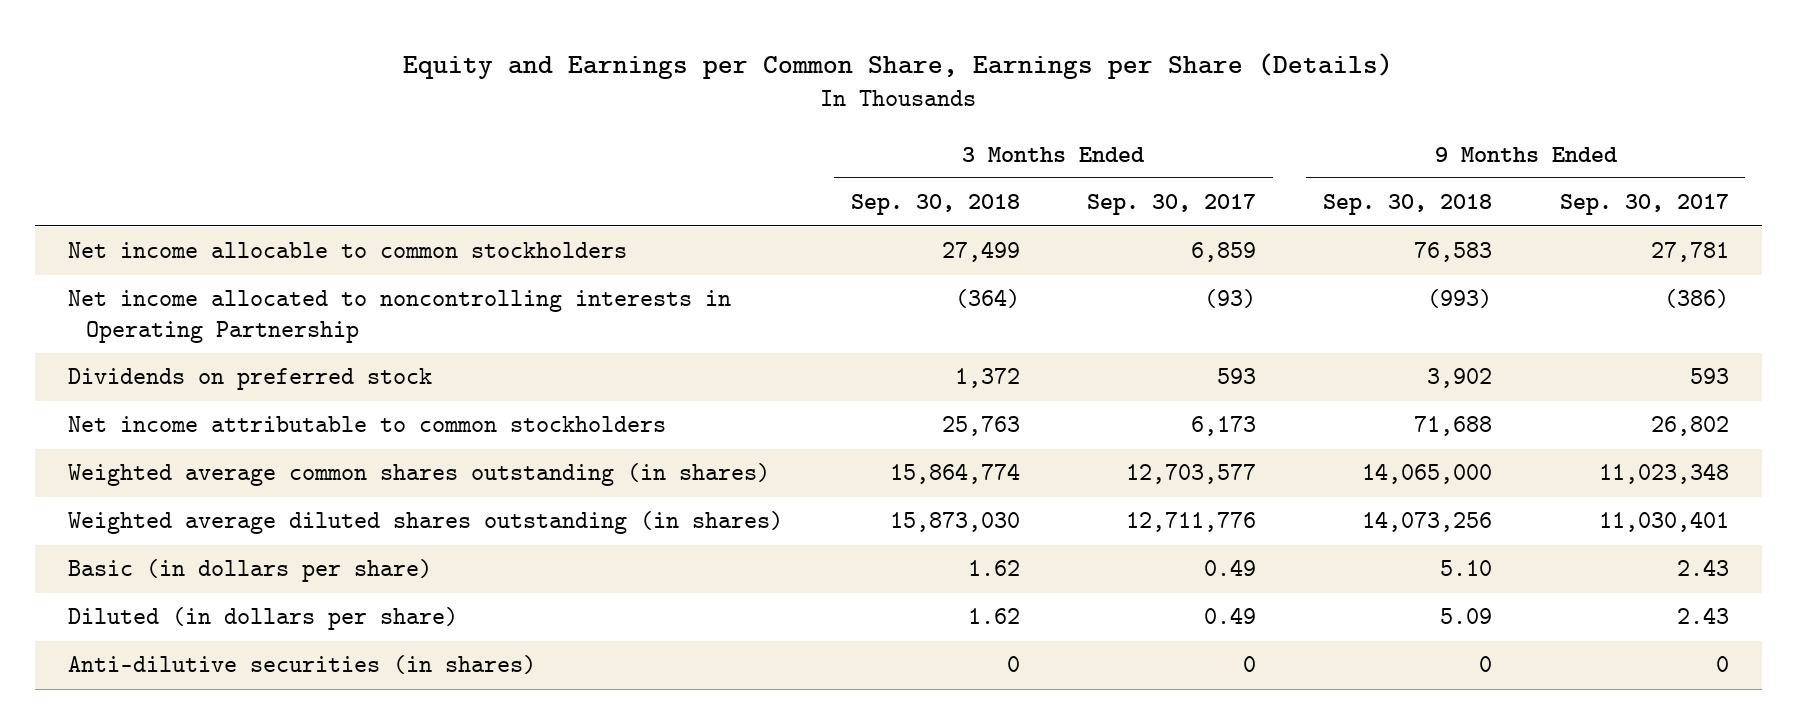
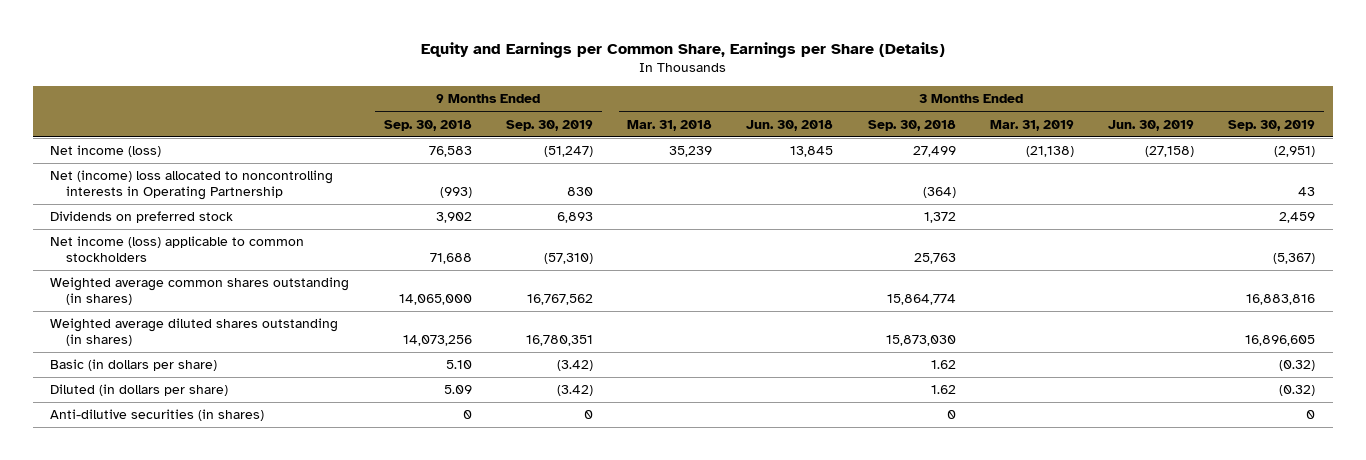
- | 3 Months Ended Sep. 30, 2018 | 3 Months Ended Sep. 30, 2017 | 9 Months Ended Sep. 30, 2018 | 9 Months Ended Sep. 30, 2017
+ | 9 Months Ended Sep. 30, 2018 | 9 Months Ended Sep. 30, 2019 | 3 Months Ended Mar. 31, 2018 | 3 Months Ended Jun. 30, 2018 | 3 Months Ended Sep. 30, 2018 | 3 Months Ended Mar. 31, 2019 | 3 Months Ended Jun. 30, 2019 | 3 Months Ended Sep. 30, 2019
- Net income allocable to common stockholders | 27,499 | 6,859 | 76,583 | 27,781
- Net income allocated to noncontrolling interests in Operating Partnership | (364) | (93) | (993) | (386)
+ Net income (loss) | 76,583 | (51,247) | 35,239 | 13,845 | 27,499 | (21,138) | (27,158) | (2,951)
+ Net (income) loss allocated to noncontrolling interests in Operating Partnership | (993) | 830 | | | (364) | | | 43
- Net income attributable to common stockholders | 25,763 | 6,173 | 71,688 | 26,802
+ Net income (loss) applicable to common stockholders | 71,688 | (57,310) | | | 25,763 | | | (5,367)

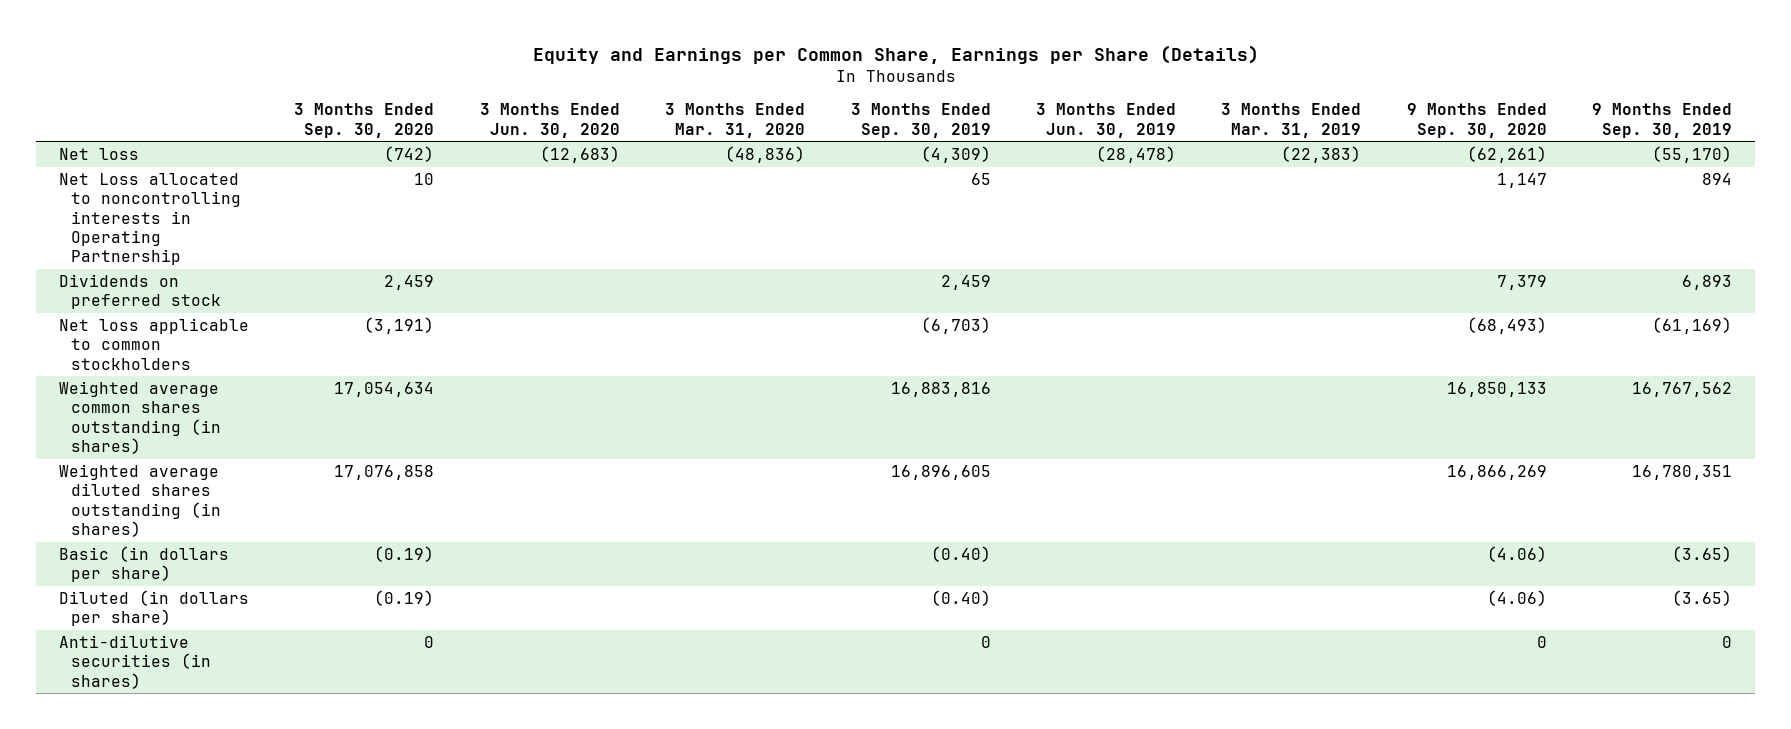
- | 9 Months Ended Sep. 30, 2018 | 9 Months Ended Sep. 30, 2019 | 3 Months Ended Mar. 31, 2018 | 3 Months Ended Jun. 30, 2018 | 3 Months Ended Sep. 30, 2018 | 3 Months Ended Mar. 31, 2019 | 3 Months Ended Jun. 30, 2019 | 3 Months Ended Sep. 30, 2019
+ | 3 Months Ended Sep. 30, 2020 | 3 Months Ended Jun. 30, 2020 | 3 Months Ended Mar. 31, 2020 | 3 Months Ended Sep. 30, 2019 | 3 Months Ended Jun. 30, 2019 | 3 Months Ended Mar. 31, 2019 | 9 Months Ended Sep. 30, 2020 | 9 Months Ended Sep. 30, 2019
- Net income (loss) | 76,583 | (51,247) | 35,239 | 13,845 | 27,499 | (21,138) | (27,158) | (2,951)
- Net (income) loss allocated to noncontrolling interests in Operating Partnership | (993) | 830 | | | (364) | | | 43
+ Net loss | (742) | (12,683) | (48,836) | (4,309) | (28,478) | (22,383) | (62,261) | (55,170)
+ Net Loss allocated to noncontrolling interests in Operating Partnership | 10 | | | 65 | | | 1,147 | 894
- Net income (loss) applicable to common stockholders | 71,688 | (57,310) | | | 25,763 | | | (5,367)
+ Net loss applicable to common stockholders | (3,191) | | | (6,703) | | | (68,493) | (61,169)
- Basic (in dollars per share) | 5.10 | (3.42) | | | 1.62 | | | (0.32)
- Diluted (in dollars per share) | 5.09 | (3.42) | | | 1.62 | | | (0.32)
+ Basic (in dollars per share) | (0.19) | | | (0.40) | | | (4.06) | (3.65)
+ Diluted (in dollars per share) | (0.19) | | | (0.40) | | | (4.06) | (3.65)

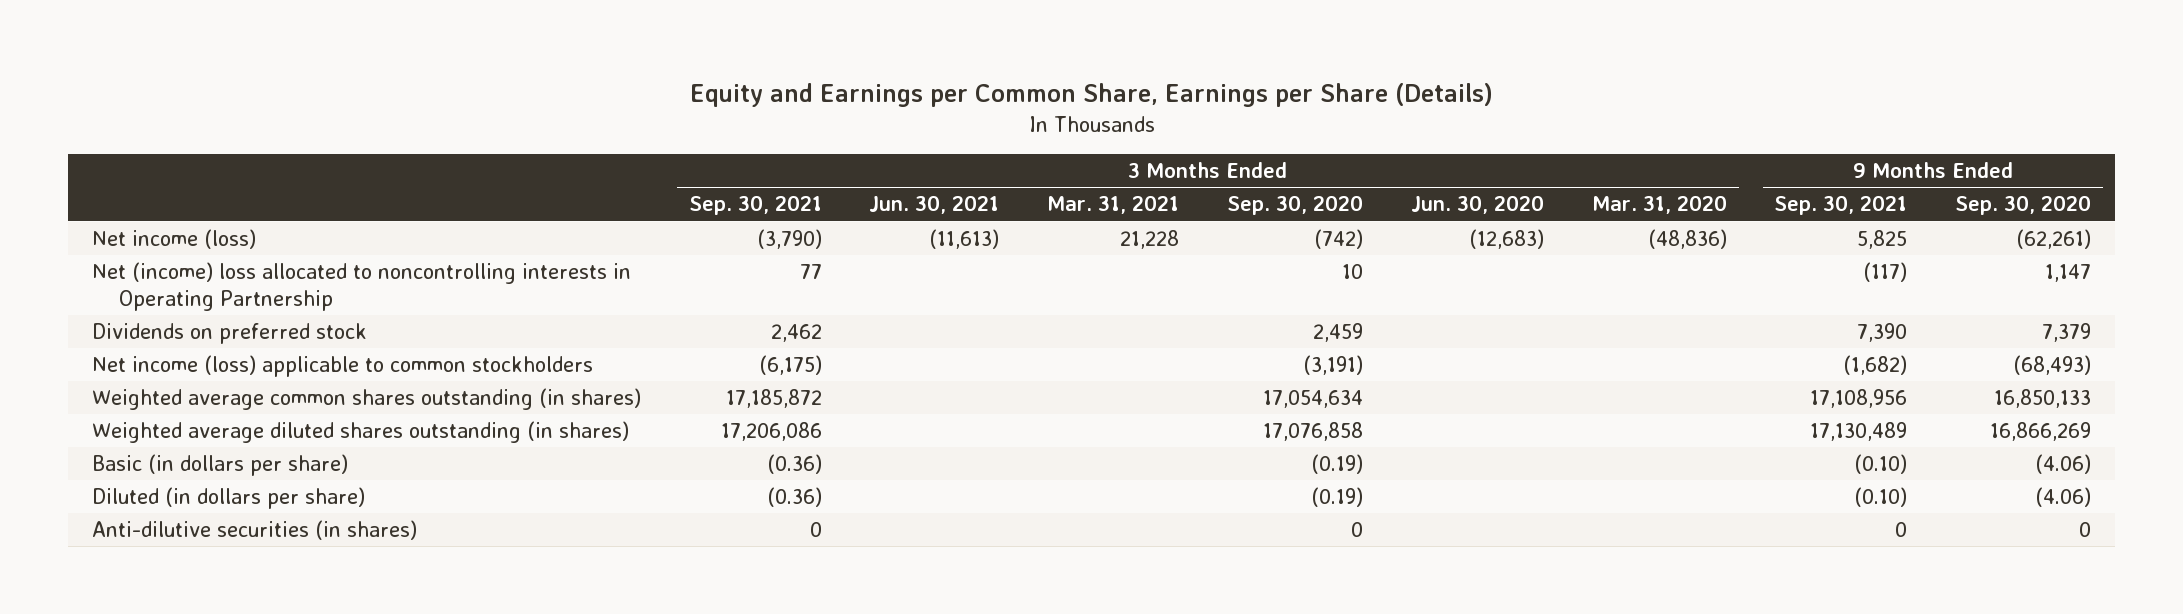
- | 3 Months Ended Sep. 30, 2020 | 3 Months Ended Jun. 30, 2020 | 3 Months Ended Mar. 31, 2020 | 3 Months Ended Sep. 30, 2019 | 3 Months Ended Jun. 30, 2019 | 3 Months Ended Mar. 31, 2019 | 9 Months Ended Sep. 30, 2020 | 9 Months Ended Sep. 30, 2019
+ | 3 Months Ended Sep. 30, 2021 | 3 Months Ended Jun. 30, 2021 | 3 Months Ended Mar. 31, 2021 | 3 Months Ended Sep. 30, 2020 | 3 Months Ended Jun. 30, 2020 | 3 Months Ended Mar. 31, 2020 | 9 Months Ended Sep. 30, 2021 | 9 Months Ended Sep. 30, 2020
- Net loss | (742) | (12,683) | (48,836) | (4,309) | (28,478) | (22,383) | (62,261) | (55,170)
- Net Loss allocated to noncontrolling interests in Operating Partnership | 10 | | | 65 | | | 1,147 | 894
+ Net income (loss) | (3,790) | (11,613) | 21,228 | (742) | (12,683) | (48,836) | 5,825 | (62,261)
+ Net (income) loss allocated to noncontrolling interests in Operating Partnership | 77 | | | 10 | | | (117) | 1,147
- Net loss applicable to common stockholders | (3,191) | | | (6,703) | | | (68,493) | (61,169)
+ Net income (loss) applicable to common stockholders | (6,175) | | | (3,191) | | | (1,682) | (68,493)

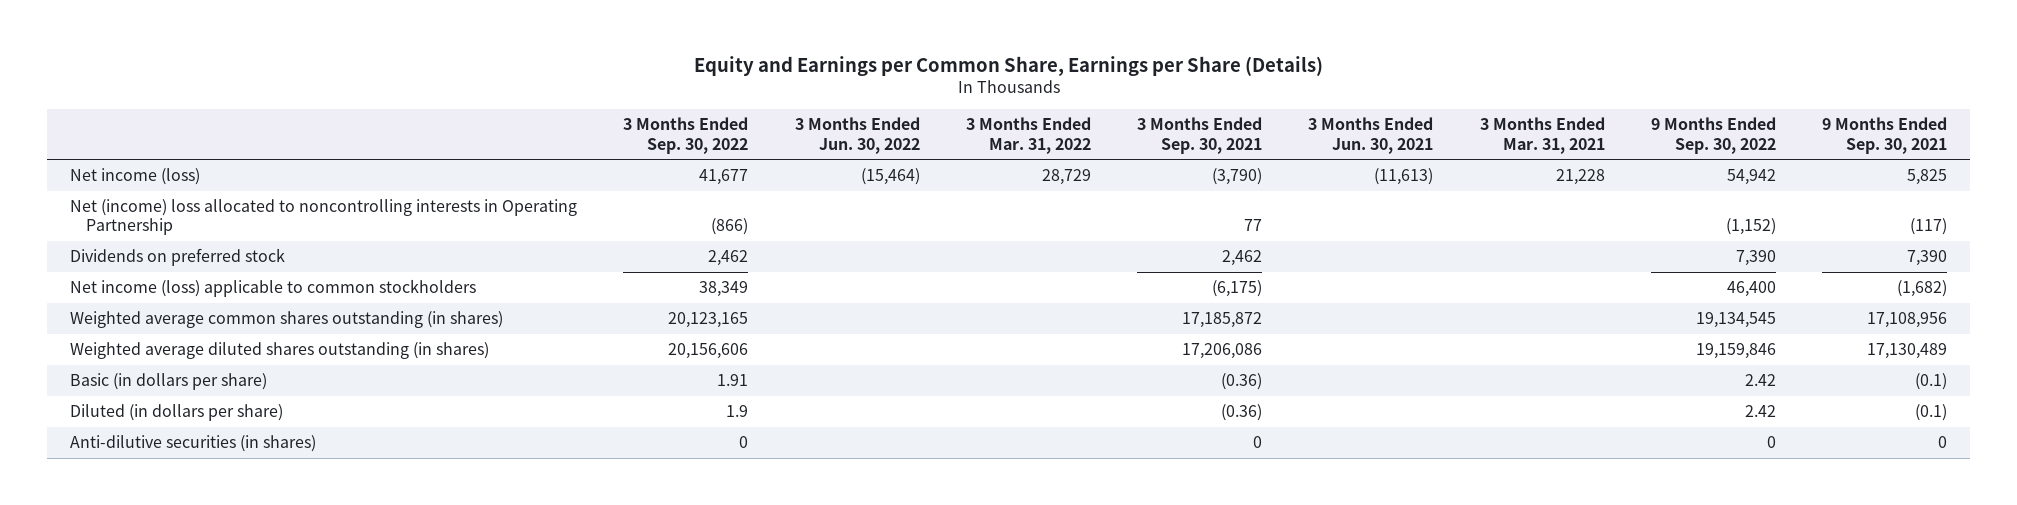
- | 3 Months Ended Sep. 30, 2021 | 3 Months Ended Jun. 30, 2021 | 3 Months Ended Mar. 31, 2021 | 3 Months Ended Sep. 30, 2020 | 3 Months Ended Jun. 30, 2020 | 3 Months Ended Mar. 31, 2020 | 9 Months Ended Sep. 30, 2021 | 9 Months Ended Sep. 30, 2020
+ | 3 Months Ended Sep. 30, 2022 | 3 Months Ended Jun. 30, 2022 | 3 Months Ended Mar. 31, 2022 | 3 Months Ended Sep. 30, 2021 | 3 Months Ended Jun. 30, 2021 | 3 Months Ended Mar. 31, 2021 | 9 Months Ended Sep. 30, 2022 | 9 Months Ended Sep. 30, 2021
- Basic (in dollars per share) | (0.36) | | | (0.19) | | | (0.10) | (4.06)
- Diluted (in dollars per share) | (0.36) | | | (0.19) | | | (0.10) | (4.06)
+ Basic (in dollars per share) | 1.91 | | | (0.36) | | | 2.42 | (0.1)
+ Diluted (in dollars per share) | 1.9 | | | (0.36) | | | 2.42 | (0.1)

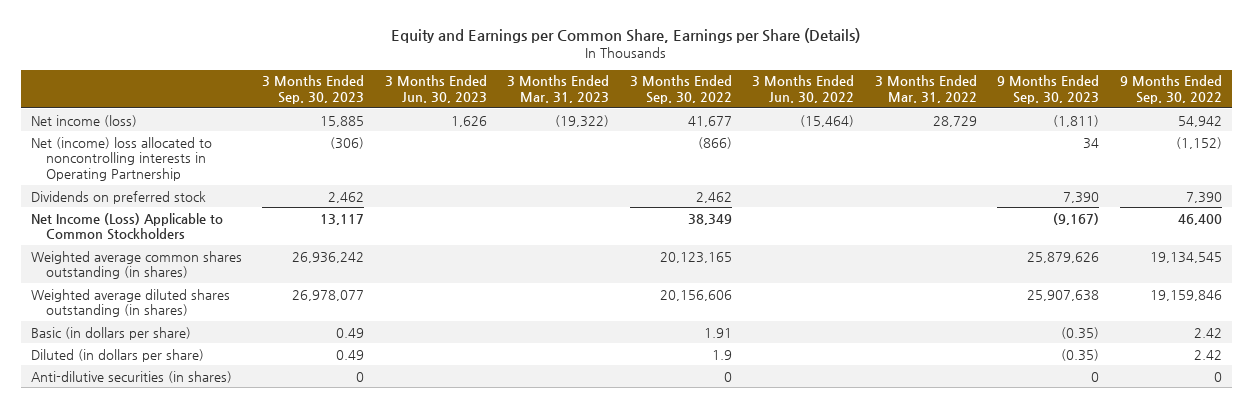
- | 3 Months Ended Sep. 30, 2022 | 3 Months Ended Jun. 30, 2022 | 3 Months Ended Mar. 31, 2022 | 3 Months Ended Sep. 30, 2021 | 3 Months Ended Jun. 30, 2021 | 3 Months Ended Mar. 31, 2021 | 9 Months Ended Sep. 30, 2022 | 9 Months Ended Sep. 30, 2021
+ | 3 Months Ended Sep. 30, 2023 | 3 Months Ended Jun. 30, 2023 | 3 Months Ended Mar. 31, 2023 | 3 Months Ended Sep. 30, 2022 | 3 Months Ended Jun. 30, 2022 | 3 Months Ended Mar. 31, 2022 | 9 Months Ended Sep. 30, 2023 | 9 Months Ended Sep. 30, 2022
- Net income (loss) applicable to common stockholders | 38,349 | | | (6,175) | | | 46,400 | (1,682)
+ Net Income (Loss) Applicable to Common Stockholders | 13,117 | | | 38,349 | | | (9,167) | 46,400

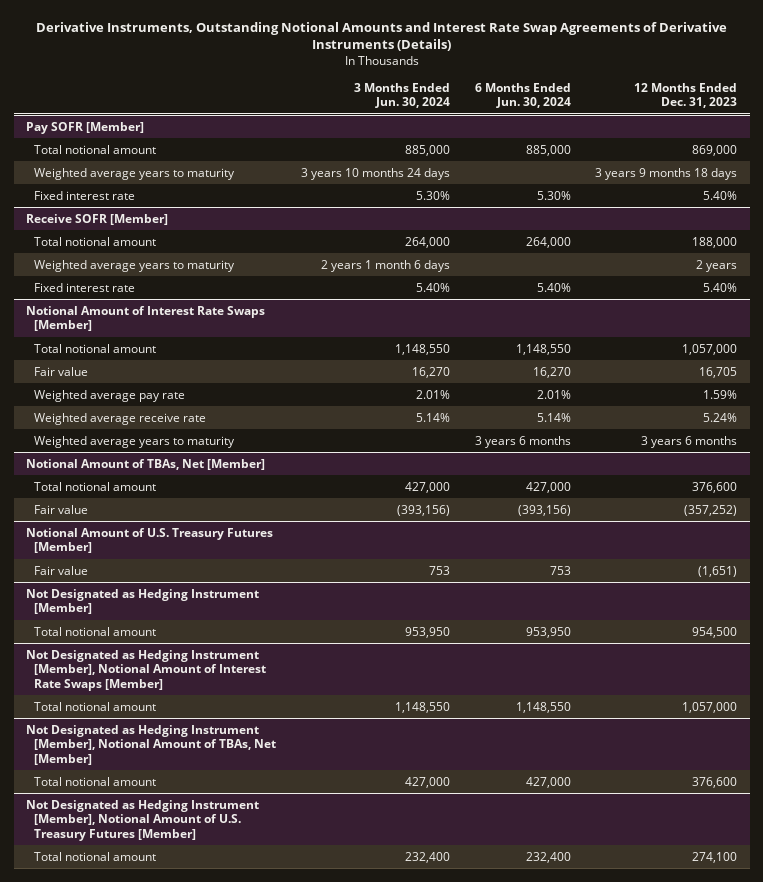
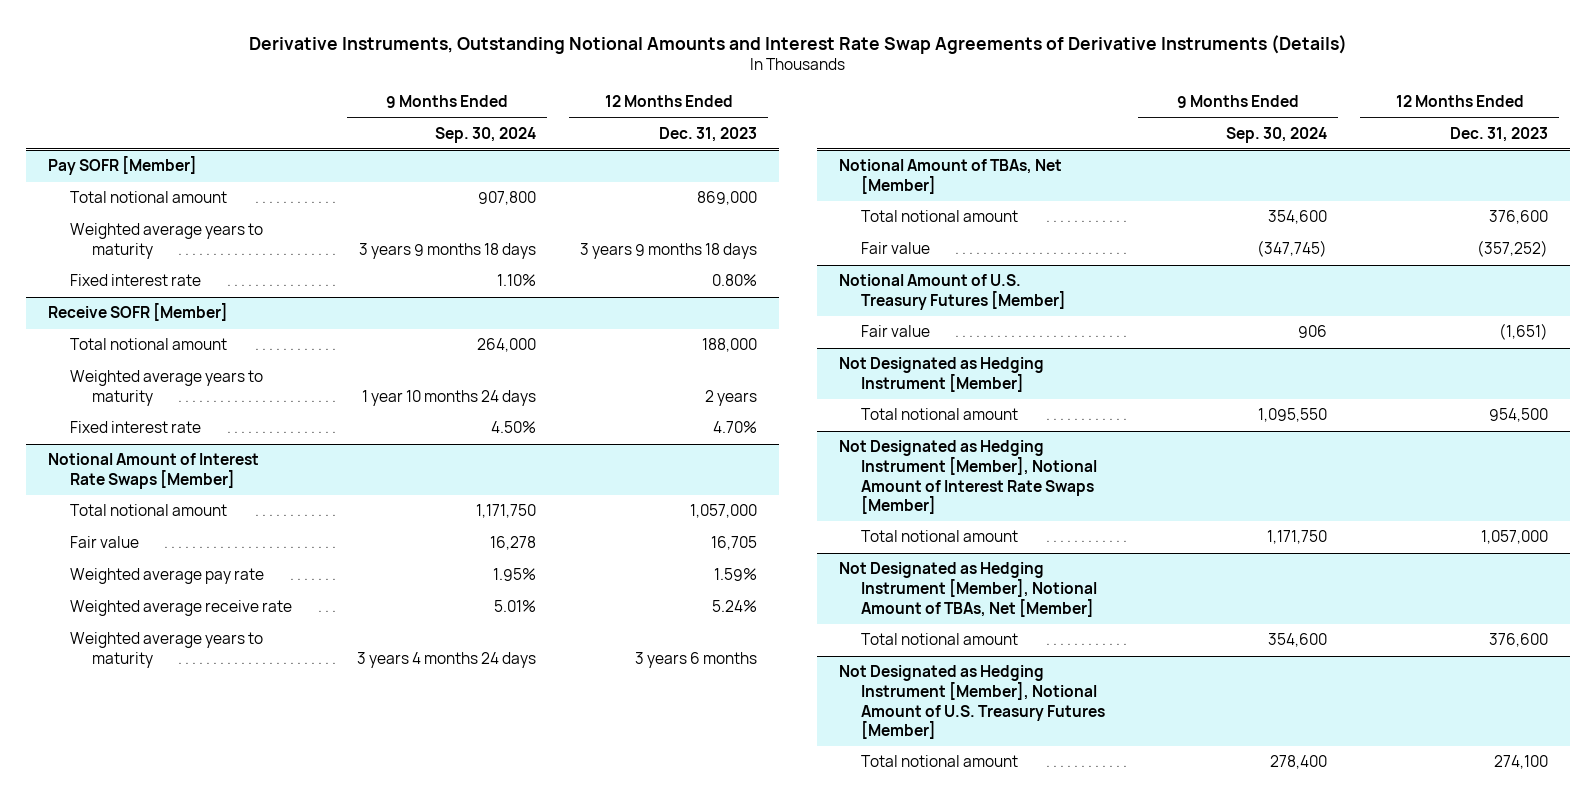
- | 3 Months Ended Jun. 30, 2024 | 6 Months Ended Jun. 30, 2024 | 12 Months Ended Dec. 31, 2023
+ | 9 Months Ended Sep. 30, 2024 | 12 Months Ended Dec. 31, 2023
@ Pay SOFR [Member]
- Fixed interest rate | 5.30% | 5.30% | 5.40%
+ Fixed interest rate | 1.10% | 0.80%
@ Receive SOFR [Member]
- Fixed interest rate | 5.40% | 5.40% | 5.40%
+ Fixed interest rate | 4.50% | 4.70%

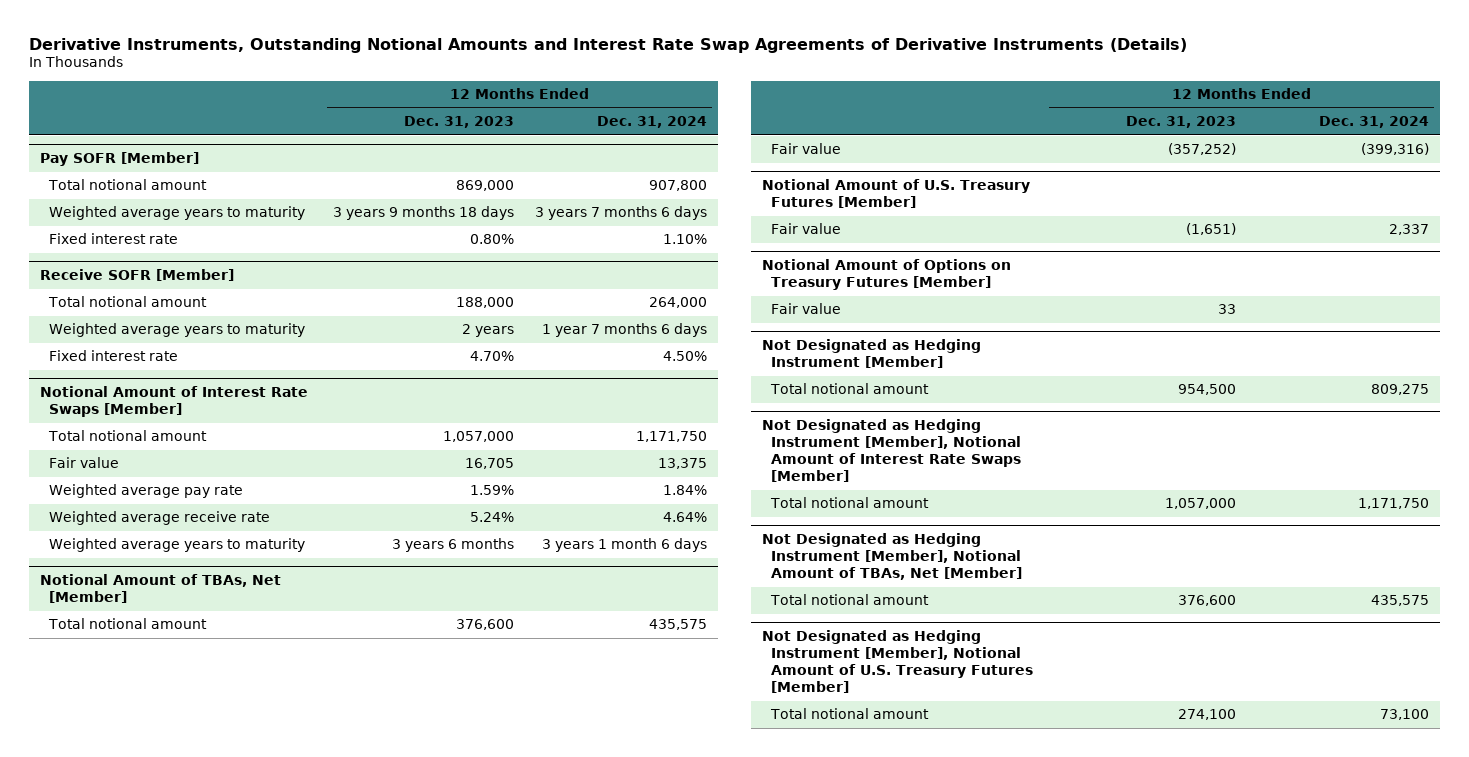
- | 9 Months Ended Sep. 30, 2024 | 12 Months Ended Dec. 31, 2023
+ | 12 Months Ended Dec. 31, 2023 | 12 Months Ended Dec. 31, 2024
+ Notional Amount of Options on Treasury Futures [Member]
+ Fair value | 33 |

